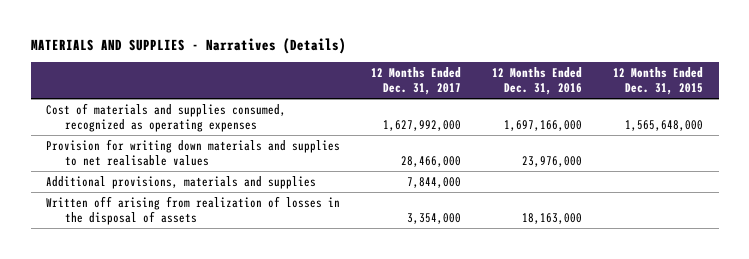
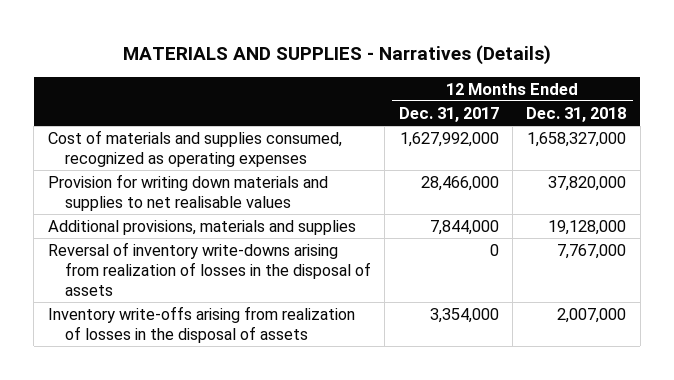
- | 12 Months Ended Dec. 31, 2017 | 12 Months Ended Dec. 31, 2016 | 12 Months Ended Dec. 31, 2015
+ | 12 Months Ended Dec. 31, 2017 | 12 Months Ended Dec. 31, 2018
- Written off arising from realization of losses in the disposal of assets | 3,354,000 | 18,163,000 |
+ Reversal of inventory write-downs arising from realization of losses in the disposal of assets | 0 | 7,767,000
+ Inventory write-offs arising from realization of losses in the disposal of assets | 3,354,000 | 2,007,000

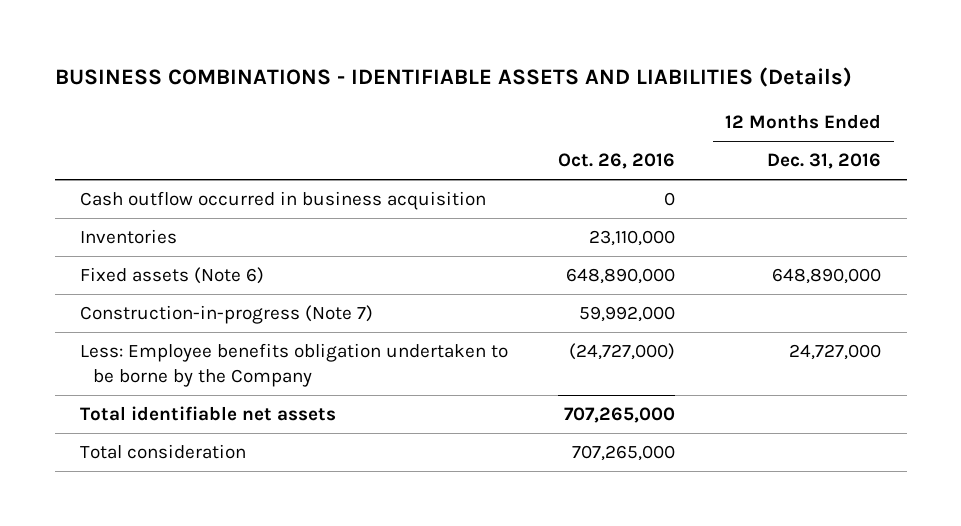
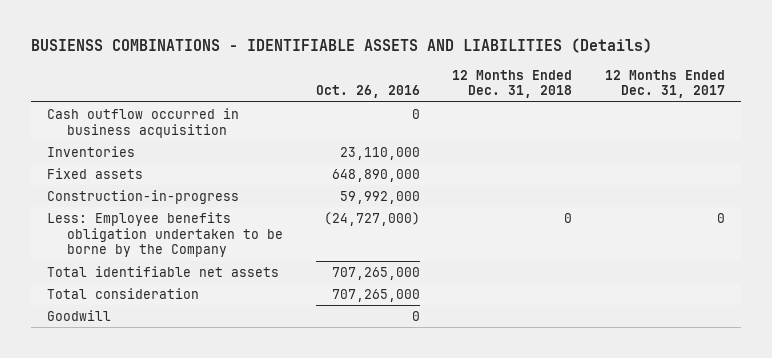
- BUSINESS COMBINATIONS - IDENTIFIABLE ASSETS AND LIABILITIES (Details)
+ BUSIENSS COMBINATIONS - IDENTIFIABLE ASSETS AND LIABILITIES (Details)
- | Oct. 26, 2016 | 12 Months Ended Dec. 31, 2016
+ | Oct. 26, 2016 | 12 Months Ended Dec. 31, 2018 | 12 Months Ended Dec. 31, 2017
- Fixed assets (Note 6) | 648,890,000 | 648,890,000
- Construction-in-progress (Note 7) | 59,992,000 |
+ Fixed assets | 648,890,000 | |
+ Construction-in-progress | 59,992,000 | |
+ Goodwill | 0 | |

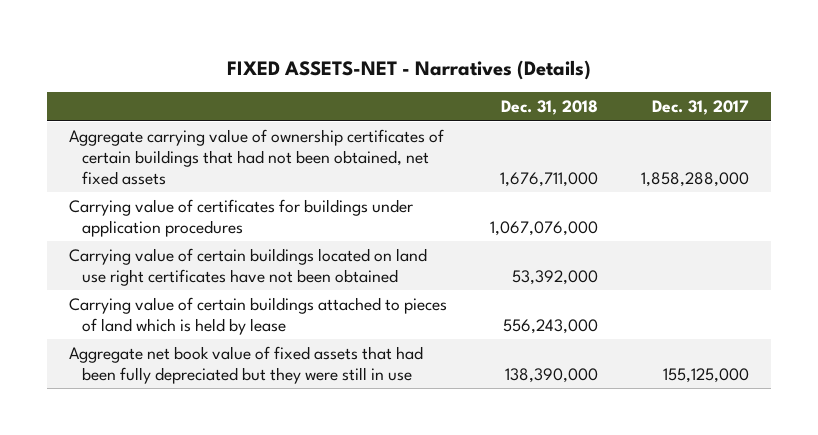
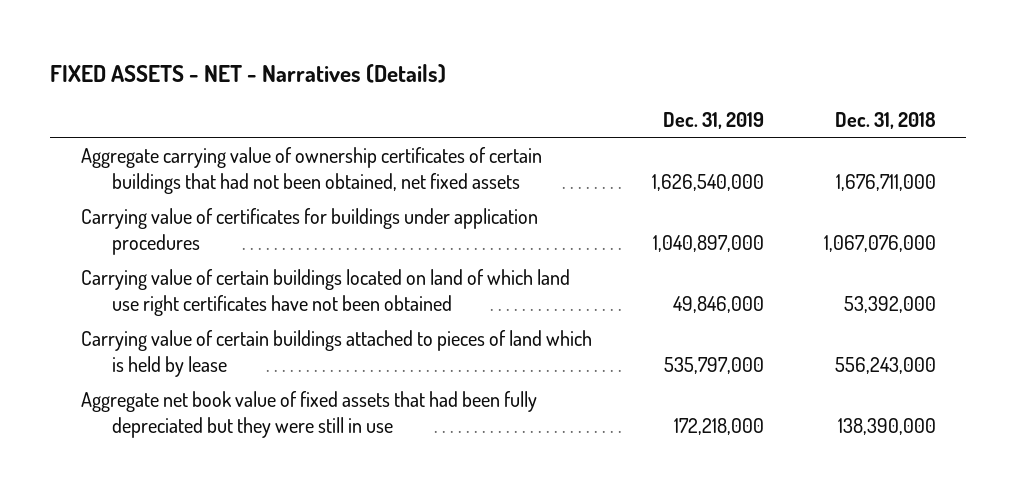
- FIXED ASSETS-NET - Narratives (Details)
+ FIXED ASSETS - NET - Narratives (Details)
- | Dec. 31, 2018 | Dec. 31, 2017
+ | Dec. 31, 2019 | Dec. 31, 2018
- Carrying value of certain buildings located on land use right certificates have not been obtained | 53,392,000 |
+ Carrying value of certain buildings located on land of which land use right certificates have not been obtained | 49,846,000 | 53,392,000

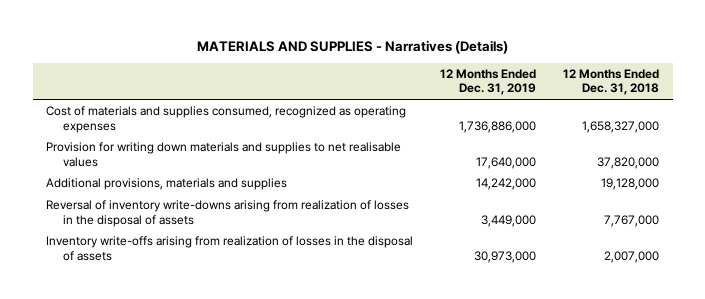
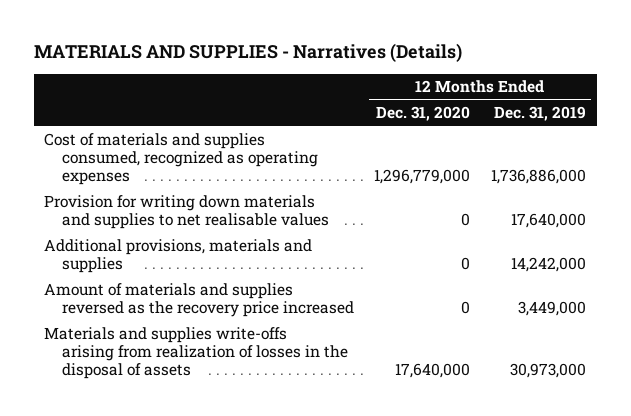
- | 12 Months Ended Dec. 31, 2019 | 12 Months Ended Dec. 31, 2018
+ | 12 Months Ended Dec. 31, 2020 | 12 Months Ended Dec. 31, 2019
- Reversal of inventory write-downs arising from realization of losses in the disposal of assets | 3,449,000 | 7,767,000
- Inventory write-offs arising from realization of losses in the disposal of assets | 30,973,000 | 2,007,000
+ Amount of materials and supplies reversed as the recovery price increased | 0 | 3,449,000
+ Materials and supplies write-offs arising from realization of losses in the disposal of assets | 17,640,000 | 30,973,000

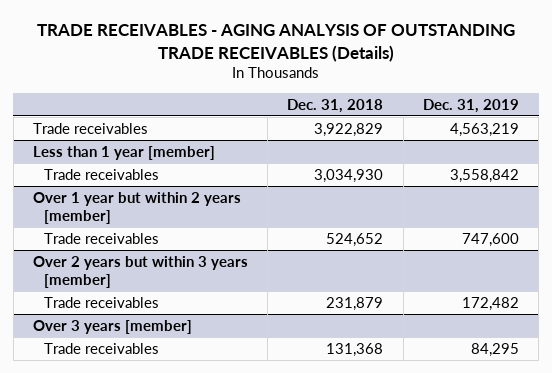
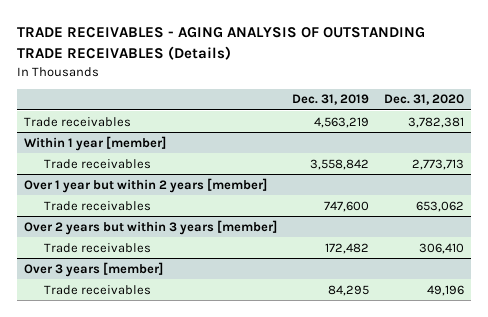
- | Dec. 31, 2018 | Dec. 31, 2019
+ | Dec. 31, 2019 | Dec. 31, 2020
- Less than 1 year [member]
+ Within 1 year [member]

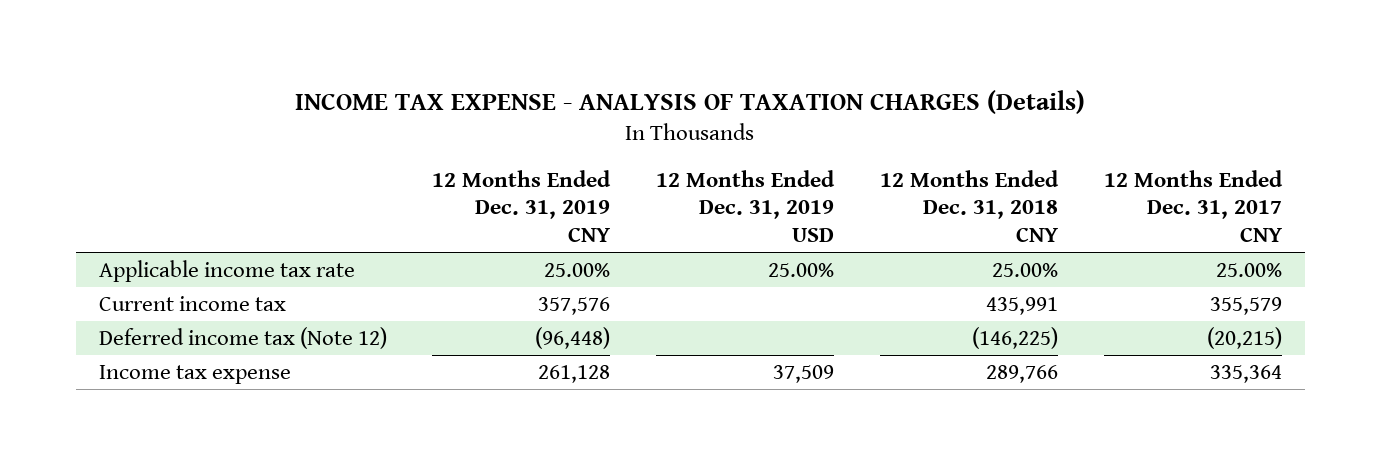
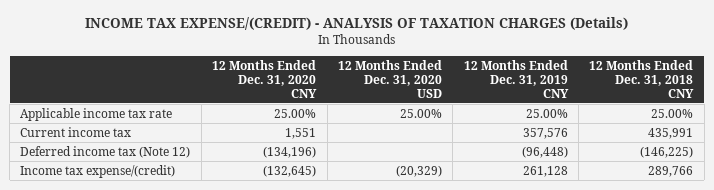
- INCOME TAX EXPENSE - ANALYSIS OF TAXATION CHARGES (Details)
+ INCOME TAX EXPENSE/(CREDIT) - ANALYSIS OF TAXATION CHARGES (Details)
- | 12 Months Ended Dec. 31, 2019 CNY | 12 Months Ended Dec. 31, 2019 USD | 12 Months Ended Dec. 31, 2018 CNY | 12 Months Ended Dec. 31, 2017 CNY
+ | 12 Months Ended Dec. 31, 2020 CNY | 12 Months Ended Dec. 31, 2020 USD | 12 Months Ended Dec. 31, 2019 CNY | 12 Months Ended Dec. 31, 2018 CNY
- Income tax expense | 261,128 | 37,509 | 289,766 | 335,364
+ Income tax expense/(credit) | (132,645) | (20,329) | 261,128 | 289,766

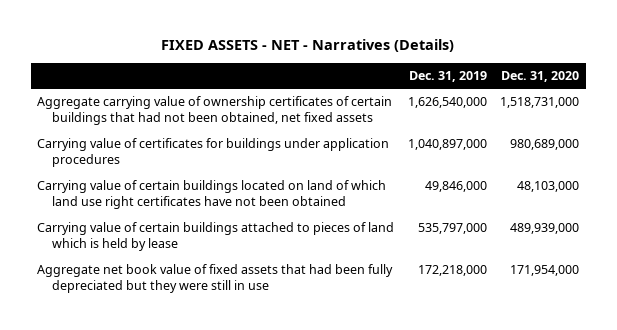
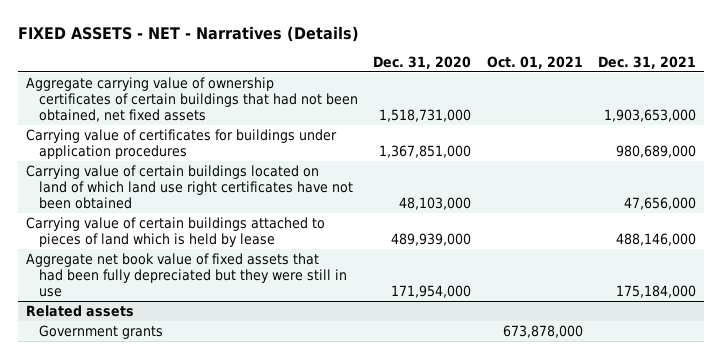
- | Dec. 31, 2019 | Dec. 31, 2020
+ | Dec. 31, 2020 | Oct. 01, 2021 | Dec. 31, 2021
- Carrying value of certificates for buildings under application procedures | 1,040,897,000 | 980,689,000
+ Carrying value of certificates for buildings under application procedures | 1,367,851,000 | | 980,689,000
+ Related assets
+ Government grants | | 673,878,000 |

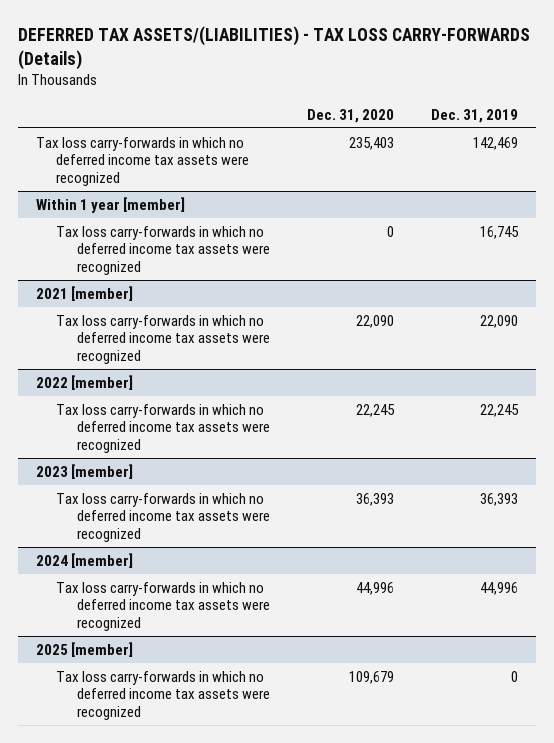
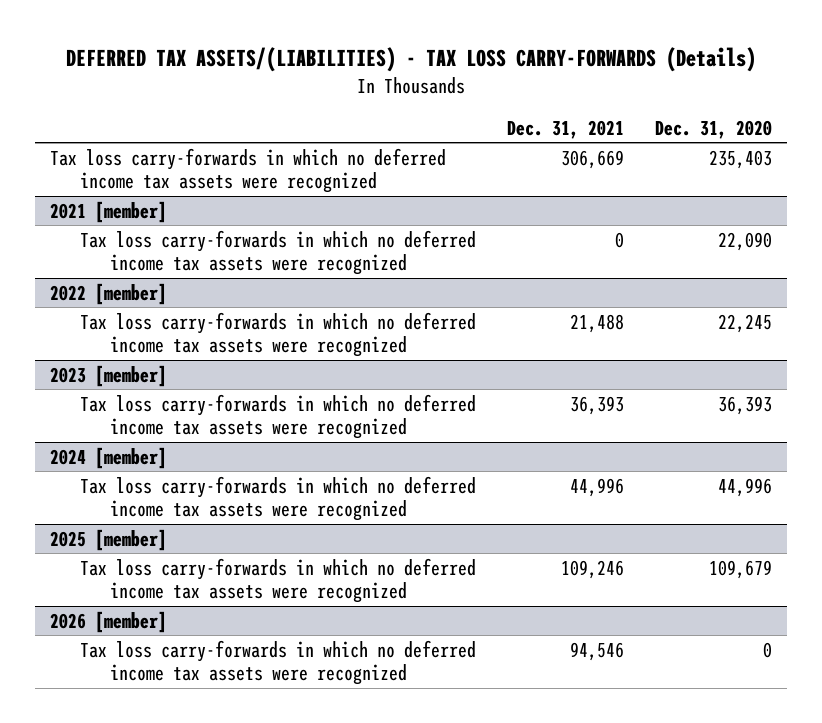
- | Dec. 31, 2020 | Dec. 31, 2019
+ | Dec. 31, 2021 | Dec. 31, 2020
- Within 1 year [member]
- Tax loss carry-forwards in which no deferred income tax assets were recognized | 0 | 16,745
+ 2026 [member]
+ Tax loss carry-forwards in which no deferred income tax assets were recognized | 94,546 | 0

